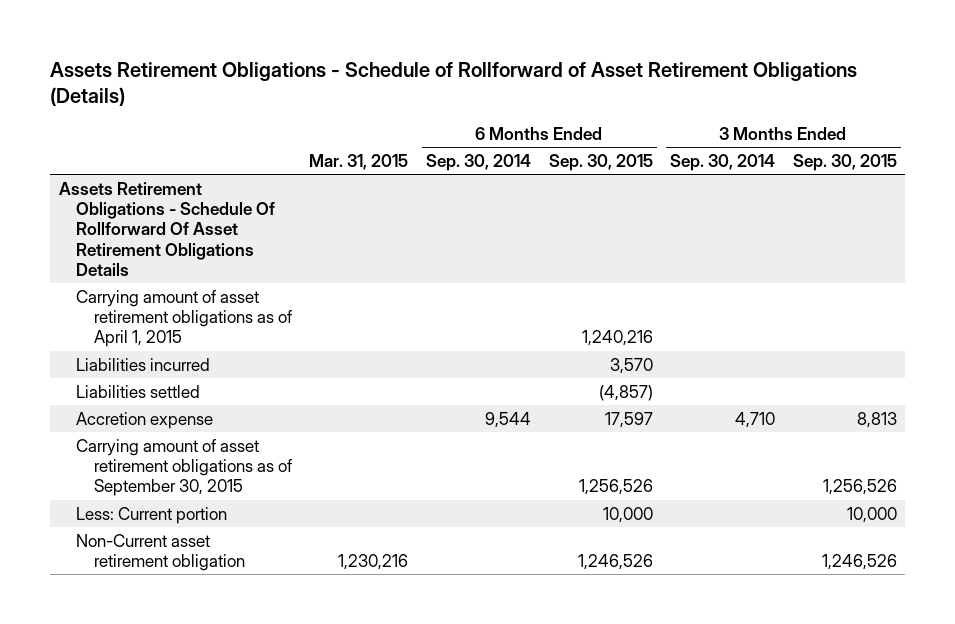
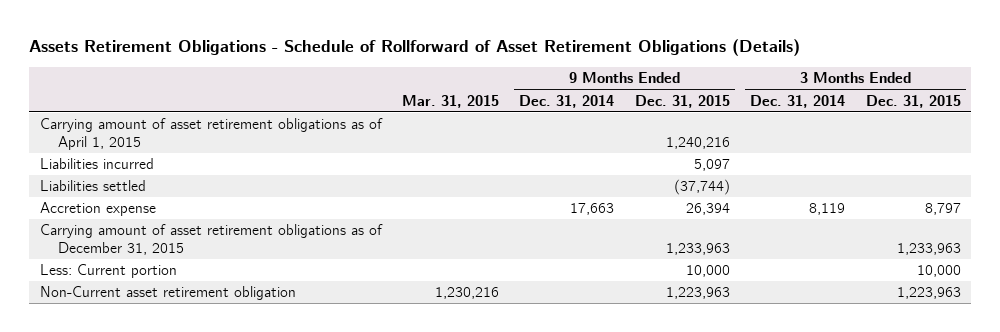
- | Mar. 31, 2015 | 6 Months Ended Sep. 30, 2014 | 6 Months Ended Sep. 30, 2015 | 3 Months Ended Sep. 30, 2014 | 3 Months Ended Sep. 30, 2015
+ | Mar. 31, 2015 | 9 Months Ended Dec. 31, 2014 | 9 Months Ended Dec. 31, 2015 | 3 Months Ended Dec. 31, 2014 | 3 Months Ended Dec. 31, 2015
- Assets Retirement Obligations - Schedule Of Rollforward Of Asset Retirement Obligations Details
- Carrying amount of asset retirement obligations as of September 30, 2015 | | | 1,256,526 | | 1,256,526
+ Carrying amount of asset retirement obligations as of December 31, 2015 | | | 1,233,963 | | 1,233,963

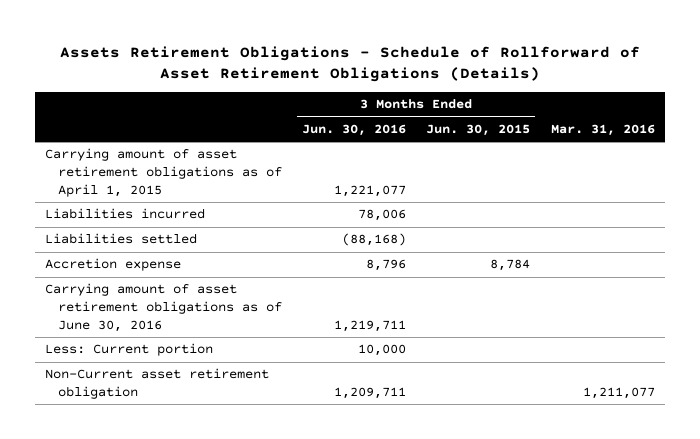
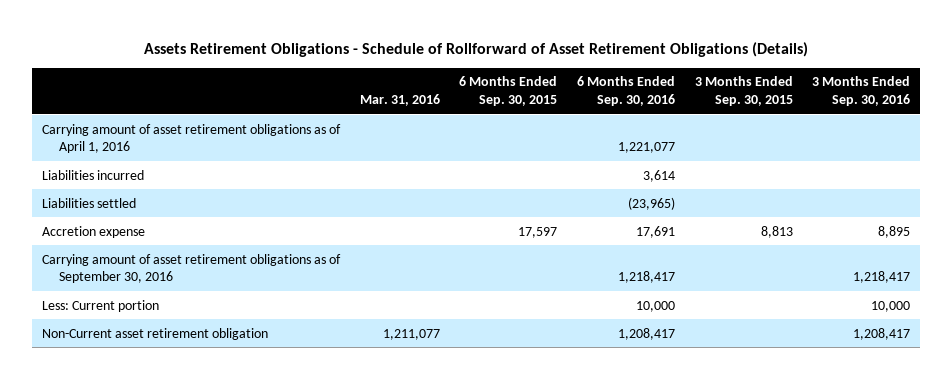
- | 3 Months Ended Jun. 30, 2016 | 3 Months Ended Jun. 30, 2015 | Mar. 31, 2016
+ | Mar. 31, 2016 | 6 Months Ended Sep. 30, 2015 | 6 Months Ended Sep. 30, 2016 | 3 Months Ended Sep. 30, 2015 | 3 Months Ended Sep. 30, 2016
- Carrying amount of asset retirement obligations as of April 1, 2015 | 1,221,077 | |
+ Carrying amount of asset retirement obligations as of April 1, 2016 | | | 1,221,077 | |
- Carrying amount of asset retirement obligations as of June 30, 2016 | 1,219,711 | |
+ Carrying amount of asset retirement obligations as of September 30, 2016 | | | 1,218,417 | | 1,218,417

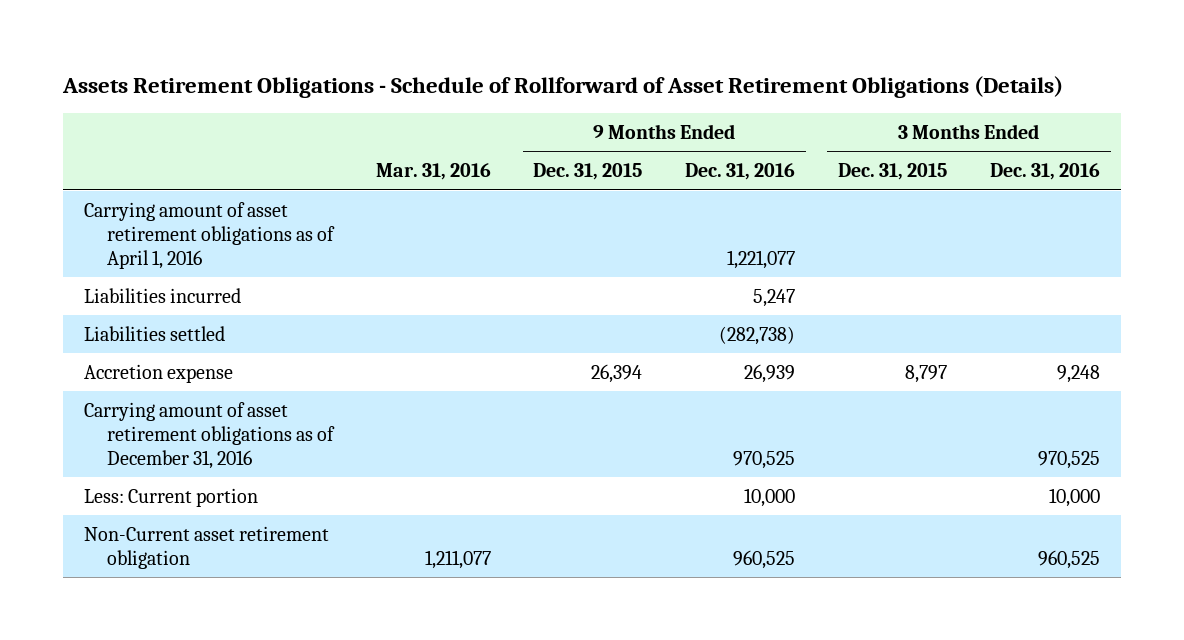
- | Mar. 31, 2016 | 6 Months Ended Sep. 30, 2015 | 6 Months Ended Sep. 30, 2016 | 3 Months Ended Sep. 30, 2015 | 3 Months Ended Sep. 30, 2016
+ | Mar. 31, 2016 | 9 Months Ended Dec. 31, 2015 | 9 Months Ended Dec. 31, 2016 | 3 Months Ended Dec. 31, 2015 | 3 Months Ended Dec. 31, 2016
- Carrying amount of asset retirement obligations as of September 30, 2016 | | | 1,218,417 | | 1,218,417
+ Carrying amount of asset retirement obligations as of December 31, 2016 | | | 970,525 | | 970,525

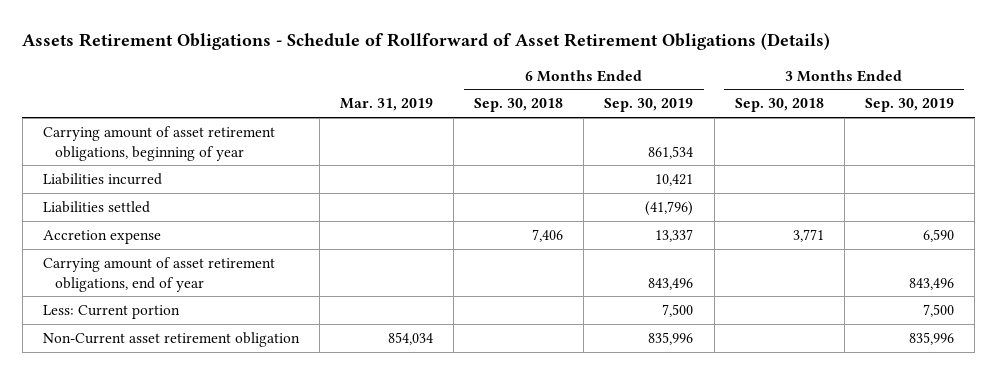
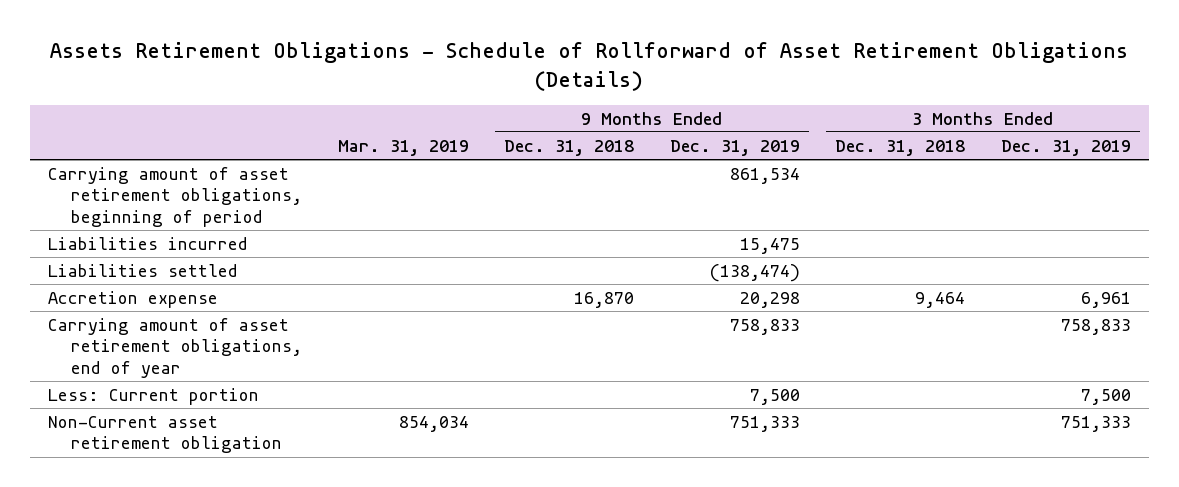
- | Mar. 31, 2019 | 6 Months Ended Sep. 30, 2018 | 6 Months Ended Sep. 30, 2019 | 3 Months Ended Sep. 30, 2018 | 3 Months Ended Sep. 30, 2019
+ | Mar. 31, 2019 | 9 Months Ended Dec. 31, 2018 | 9 Months Ended Dec. 31, 2019 | 3 Months Ended Dec. 31, 2018 | 3 Months Ended Dec. 31, 2019
- Carrying amount of asset retirement obligations, beginning of year | | | 861,534 | |
+ Carrying amount of asset retirement obligations, beginning of period | | | 861,534 | |

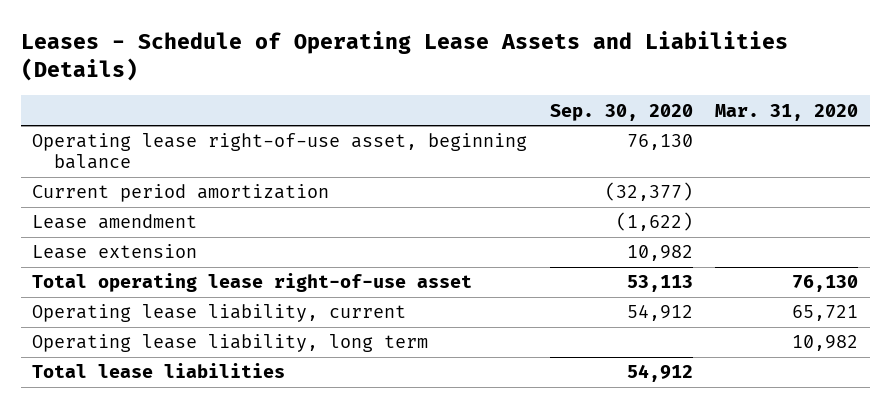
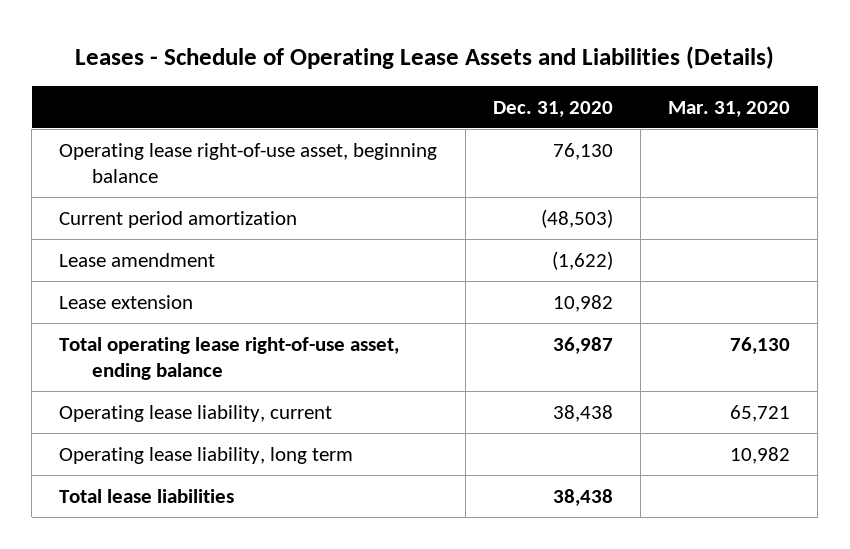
- | Sep. 30, 2020 | Mar. 31, 2020
+ | Dec. 31, 2020 | Mar. 31, 2020
- Total operating lease right-of-use asset | 53,113 | 76,130
+ Total operating lease right-of-use asset, ending balance | 36,987 | 76,130

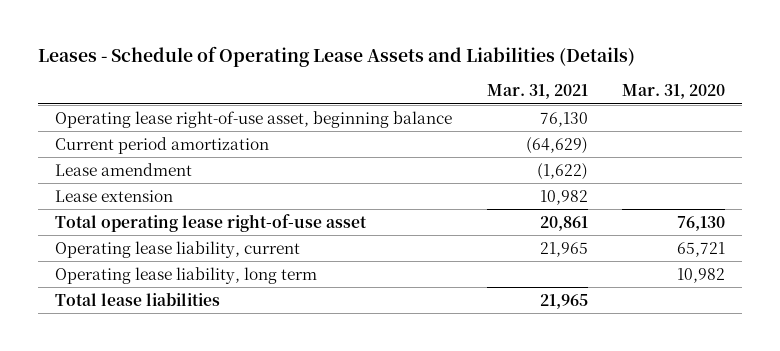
- | Dec. 31, 2020 | Mar. 31, 2020
+ | Mar. 31, 2021 | Mar. 31, 2020
- Total operating lease right-of-use asset, ending balance | 36,987 | 76,130
+ Total operating lease right-of-use asset | 20,861 | 76,130

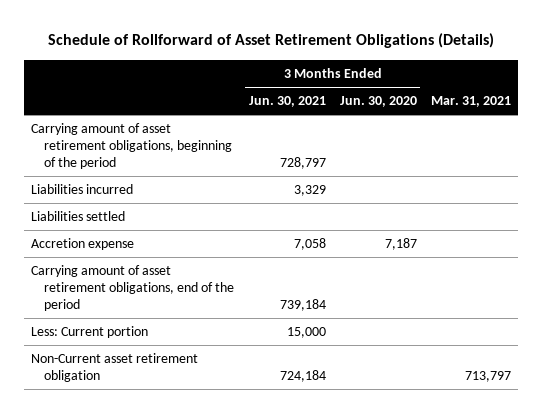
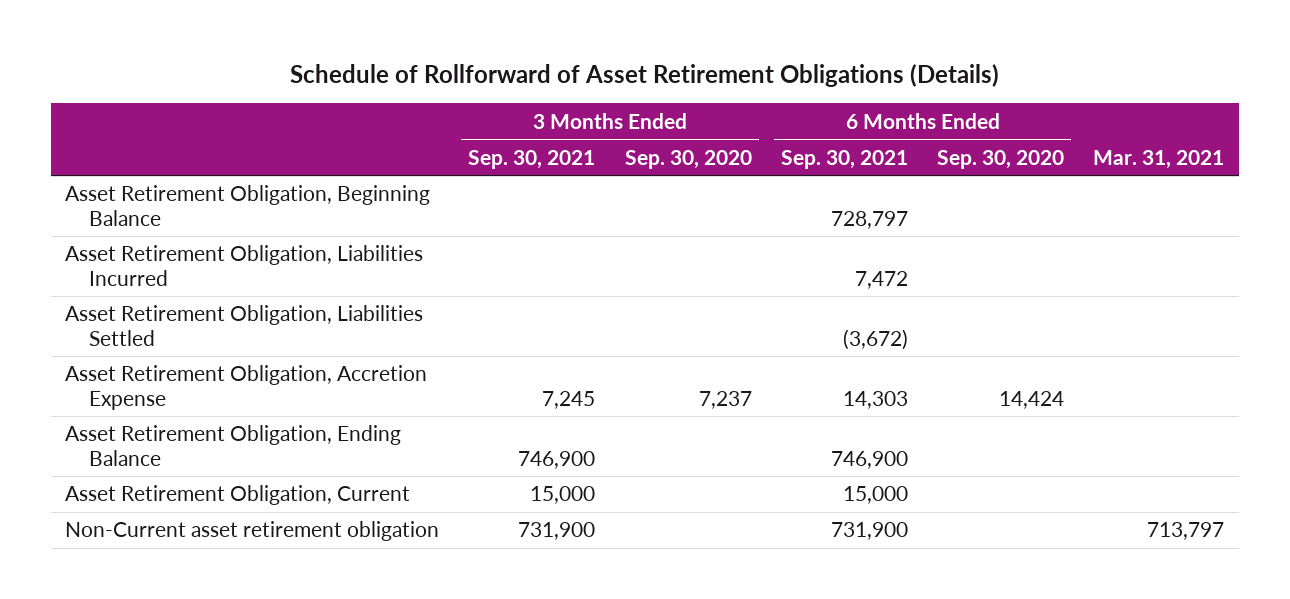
- | 3 Months Ended Jun. 30, 2021 | 3 Months Ended Jun. 30, 2020 | Mar. 31, 2021
+ | 3 Months Ended Sep. 30, 2021 | 3 Months Ended Sep. 30, 2020 | 6 Months Ended Sep. 30, 2021 | 6 Months Ended Sep. 30, 2020 | Mar. 31, 2021
- Carrying amount of asset retirement obligations, beginning of the period | 728,797 | |
- Liabilities incurred | 3,329 | |
- Liabilities settled
- Accretion expense | 7,058 | 7,187 |
- Carrying amount of asset retirement obligations, end of the period | 739,184 | |
- Less: Current portion | 15,000 | |
+ Asset Retirement Obligation, Beginning Balance | | | 728,797 | |
+ Asset Retirement Obligation, Liabilities Incurred | | | 7,472 | |
+ Asset Retirement Obligation, Liabilities Settled | | | (3,672) | |
+ Asset Retirement Obligation, Accretion Expense | 7,245 | 7,237 | 14,303 | 14,424 |
+ Asset Retirement Obligation, Ending Balance | 746,900 | | 746,900 | |
+ Asset Retirement Obligation, Current | 15,000 | | 15,000 | |

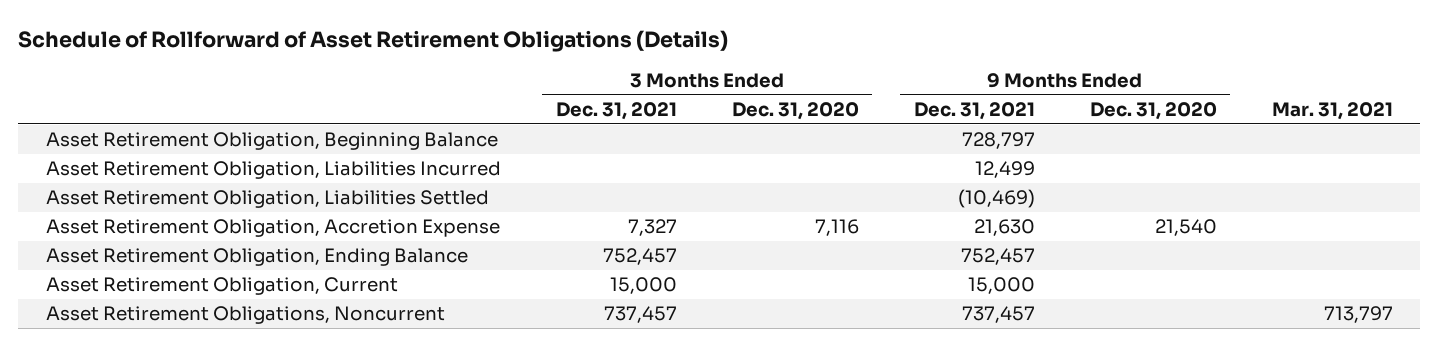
- | 3 Months Ended Sep. 30, 2021 | 3 Months Ended Sep. 30, 2020 | 6 Months Ended Sep. 30, 2021 | 6 Months Ended Sep. 30, 2020 | Mar. 31, 2021
+ | 3 Months Ended Dec. 31, 2021 | 3 Months Ended Dec. 31, 2020 | 9 Months Ended Dec. 31, 2021 | 9 Months Ended Dec. 31, 2020 | Mar. 31, 2021
- Non-Current asset retirement obligation | 731,900 | | 731,900 | | 713,797
+ Asset Retirement Obligations, Noncurrent | 737,457 | | 737,457 | | 713,797

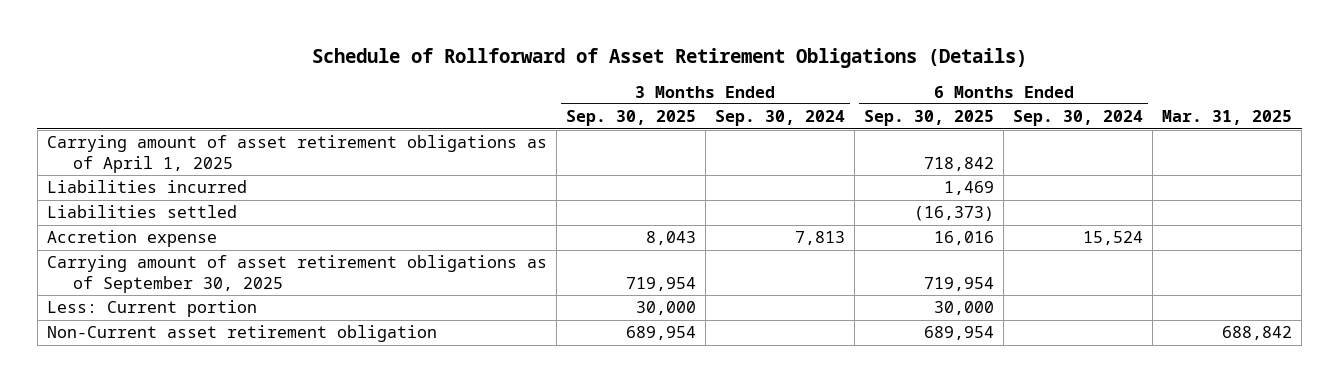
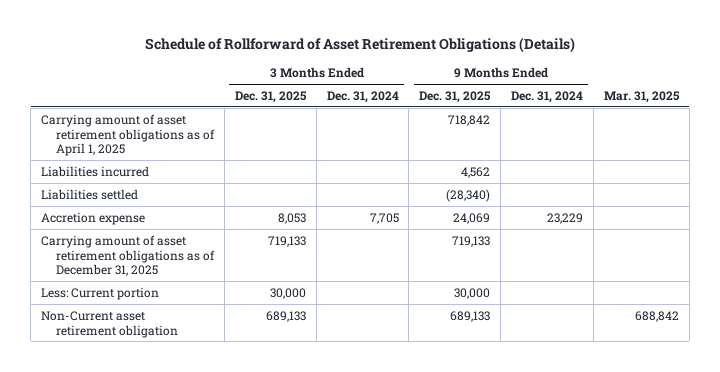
- | 3 Months Ended Sep. 30, 2025 | 3 Months Ended Sep. 30, 2024 | 6 Months Ended Sep. 30, 2025 | 6 Months Ended Sep. 30, 2024 | Mar. 31, 2025
+ | 3 Months Ended Dec. 31, 2025 | 3 Months Ended Dec. 31, 2024 | 9 Months Ended Dec. 31, 2025 | 9 Months Ended Dec. 31, 2024 | Mar. 31, 2025
- Carrying amount of asset retirement obligations as of September 30, 2025 | 719,954 | | 719,954 | |
+ Carrying amount of asset retirement obligations as of December 31, 2025 | 719,133 | | 719,133 | |

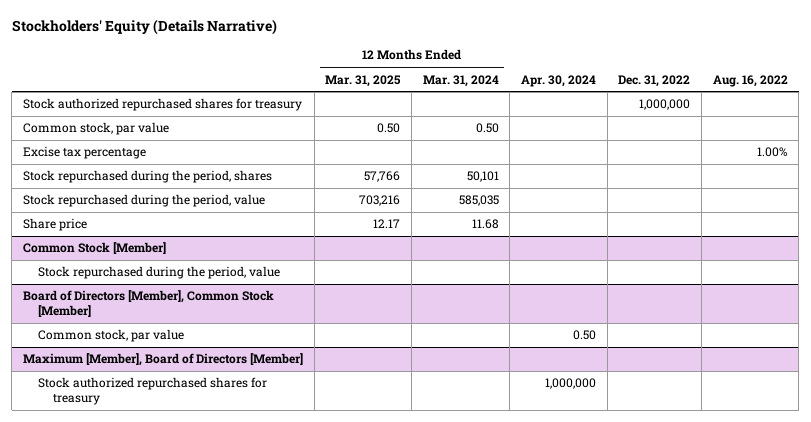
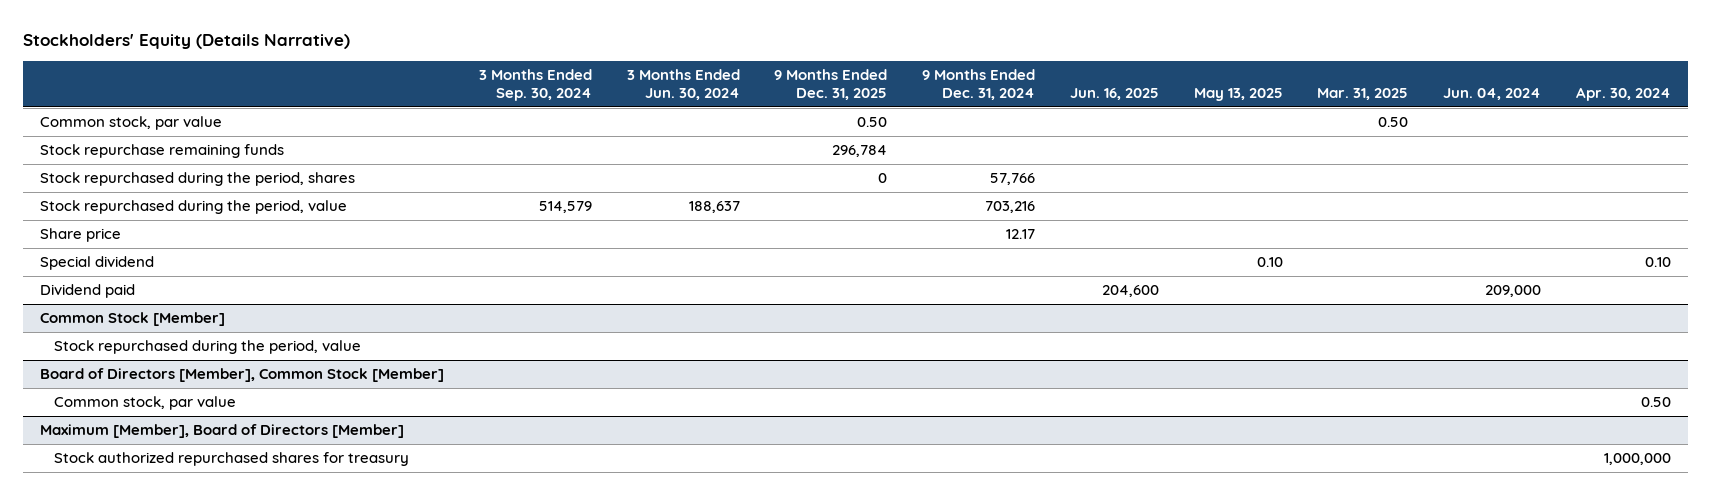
- | 12 Months Ended Mar. 31, 2025 | 12 Months Ended Mar. 31, 2024 | Apr. 30, 2024 | Dec. 31, 2022 | Aug. 16, 2022
+ | 3 Months Ended Sep. 30, 2024 | 3 Months Ended Jun. 30, 2024 | 9 Months Ended Dec. 31, 2025 | 9 Months Ended Dec. 31, 2024 | Jun. 16, 2025 | May 13, 2025 | Mar. 31, 2025 | Jun. 04, 2024 | Apr. 30, 2024
- Stock authorized repurchased shares for treasury | | | | 1,000,000 |
- Excise tax percentage | | | | | 1.00%
+ Stock repurchase remaining funds | | | 296,784 | | | | | |
+ Special dividend | | | | | | 0.10 | | | 0.10
+ Dividend paid | | | | | 204,600 | | | 209,000 |

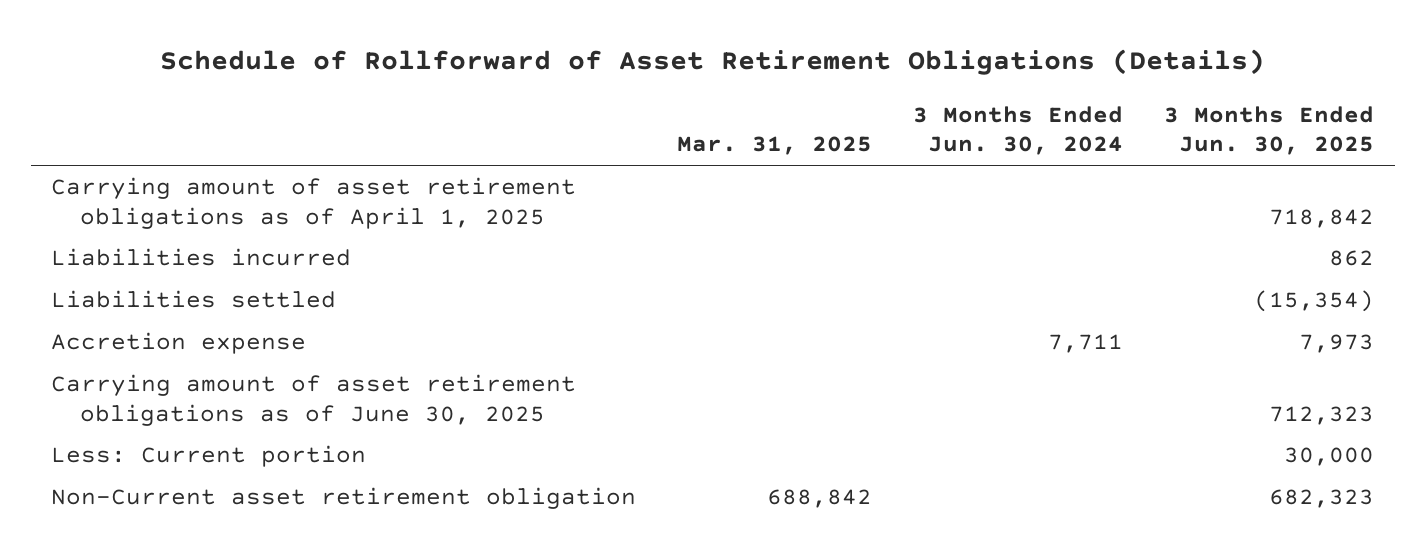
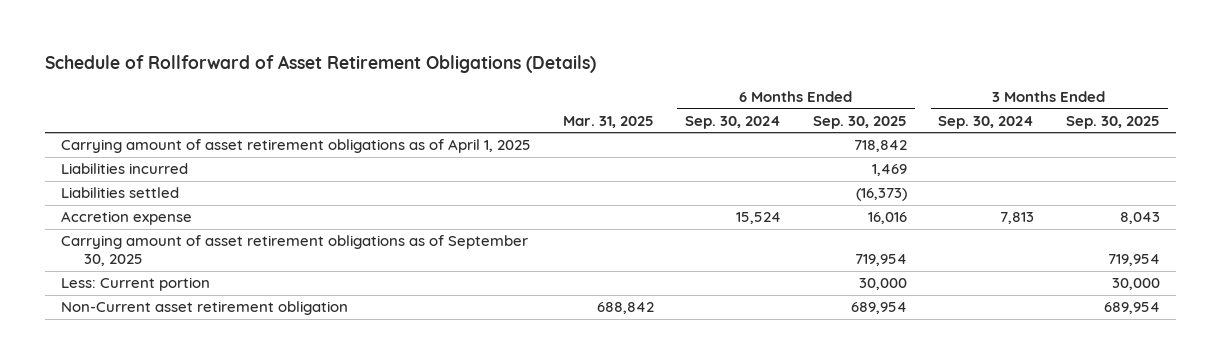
- | Mar. 31, 2025 | 3 Months Ended Jun. 30, 2024 | 3 Months Ended Jun. 30, 2025
+ | Mar. 31, 2025 | 6 Months Ended Sep. 30, 2024 | 6 Months Ended Sep. 30, 2025 | 3 Months Ended Sep. 30, 2024 | 3 Months Ended Sep. 30, 2025
- Carrying amount of asset retirement obligations as of June 30, 2025 | | | 712,323
+ Carrying amount of asset retirement obligations as of September 30, 2025 | | | 719,954 | | 719,954

